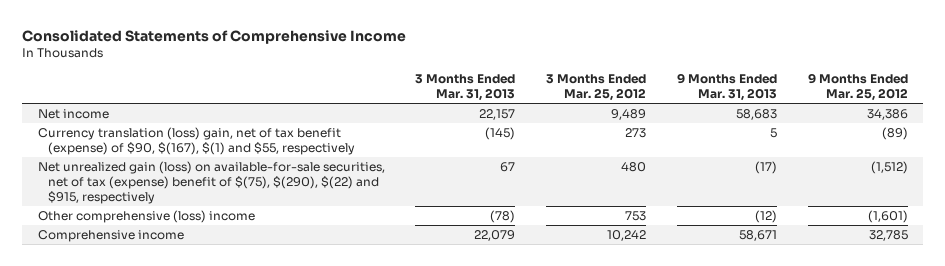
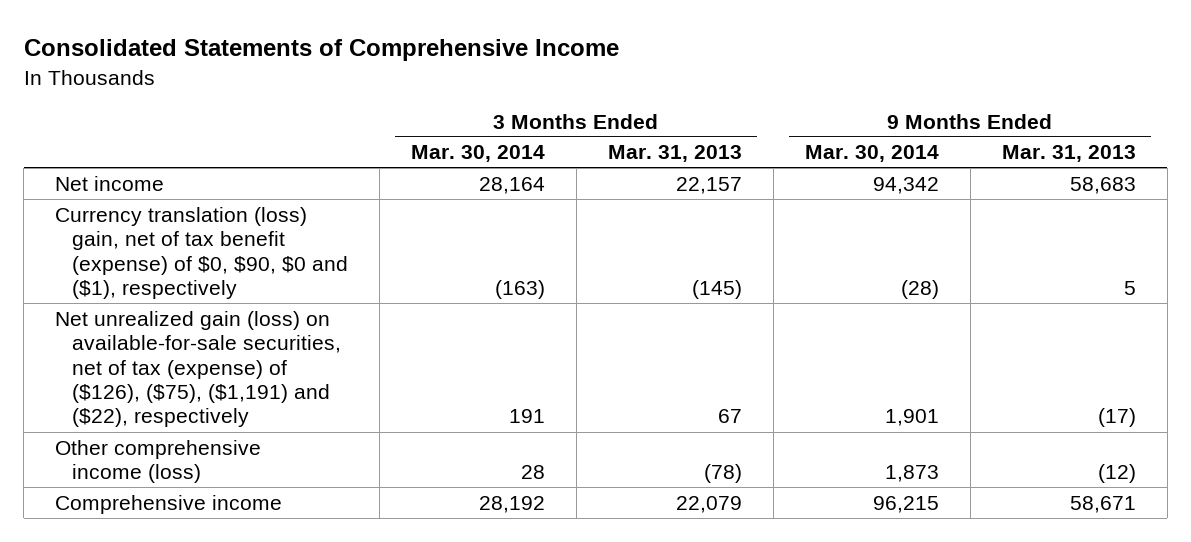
- | 3 Months Ended Mar. 31, 2013 | 3 Months Ended Mar. 25, 2012 | 9 Months Ended Mar. 31, 2013 | 9 Months Ended Mar. 25, 2012
+ | 3 Months Ended Mar. 30, 2014 | 3 Months Ended Mar. 31, 2013 | 9 Months Ended Mar. 30, 2014 | 9 Months Ended Mar. 31, 2013
- Currency translation (loss) gain, net of tax benefit (expense) of $90, $(167), $(1) and $55, respectively | (145) | 273 | 5 | (89)
- Net unrealized gain (loss) on available-for-sale securities, net of tax (expense) benefit of $(75), $(290), $(22) and $915, respectively | 67 | 480 | (17) | (1,512)
- Other comprehensive (loss) income | (78) | 753 | (12) | (1,601)
+ Currency translation (loss) gain, net of tax benefit (expense) of $0, $90, $0 and ($1), respectively | (163) | (145) | (28) | 5
+ Net unrealized gain (loss) on available-for-sale securities, net of tax (expense) of ($126), ($75), ($1,191) and ($22), respectively | 191 | 67 | 1,901 | (17)
+ Other comprehensive income (loss) | 28 | (78) | 1,873 | (12)

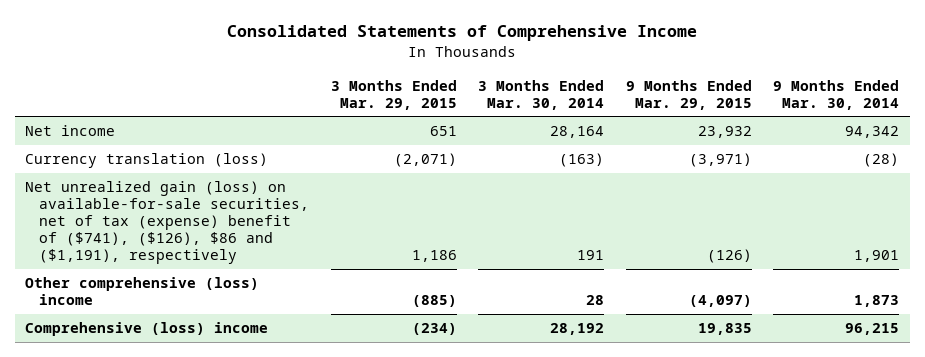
- | 3 Months Ended Mar. 30, 2014 | 3 Months Ended Mar. 31, 2013 | 9 Months Ended Mar. 30, 2014 | 9 Months Ended Mar. 31, 2013
+ | 3 Months Ended Mar. 29, 2015 | 3 Months Ended Mar. 30, 2014 | 9 Months Ended Mar. 29, 2015 | 9 Months Ended Mar. 30, 2014
- Currency translation (loss) gain, net of tax benefit (expense) of $0, $90, $0 and ($1), respectively | (163) | (145) | (28) | 5
- Net unrealized gain (loss) on available-for-sale securities, net of tax (expense) of ($126), ($75), ($1,191) and ($22), respectively | 191 | 67 | 1,901 | (17)
- Other comprehensive income (loss) | 28 | (78) | 1,873 | (12)
- Comprehensive income | 28,192 | 22,079 | 96,215 | 58,671
+ Currency translation (loss) | (2,071) | (163) | (3,971) | (28)
+ Net unrealized gain (loss) on available-for-sale securities, net of tax (expense) benefit of ($741), ($126), $86 and ($1,191), respectively | 1,186 | 191 | (126) | 1,901
+ Other comprehensive (loss) income | (885) | 28 | (4,097) | 1,873
+ Comprehensive (loss) income | (234) | 28,192 | 19,835 | 96,215

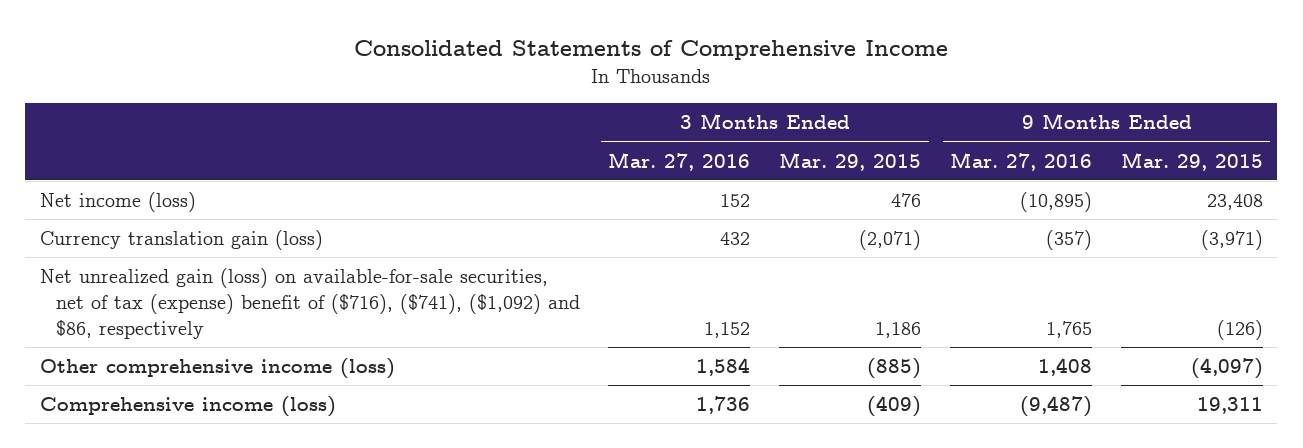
- | 3 Months Ended Mar. 29, 2015 | 3 Months Ended Mar. 30, 2014 | 9 Months Ended Mar. 29, 2015 | 9 Months Ended Mar. 30, 2014
+ | 3 Months Ended Mar. 27, 2016 | 3 Months Ended Mar. 29, 2015 | 9 Months Ended Mar. 27, 2016 | 9 Months Ended Mar. 29, 2015
- Net income | 651 | 28,164 | 23,932 | 94,342
- Currency translation (loss) | (2,071) | (163) | (3,971) | (28)
- Net unrealized gain (loss) on available-for-sale securities, net of tax (expense) benefit of ($741), ($126), $86 and ($1,191), respectively | 1,186 | 191 | (126) | 1,901
- Other comprehensive (loss) income | (885) | 28 | (4,097) | 1,873
- Comprehensive (loss) income | (234) | 28,192 | 19,835 | 96,215
+ Net income (loss) | 152 | 476 | (10,895) | 23,408
+ Currency translation gain (loss) | 432 | (2,071) | (357) | (3,971)
+ Net unrealized gain (loss) on available-for-sale securities, net of tax (expense) benefit of ($716), ($741), ($1,092) and $86, respectively | 1,152 | 1,186 | 1,765 | (126)
+ Other comprehensive income (loss) | 1,584 | (885) | 1,408 | (4,097)
+ Comprehensive income (loss) | 1,736 | (409) | (9,487) | 19,311

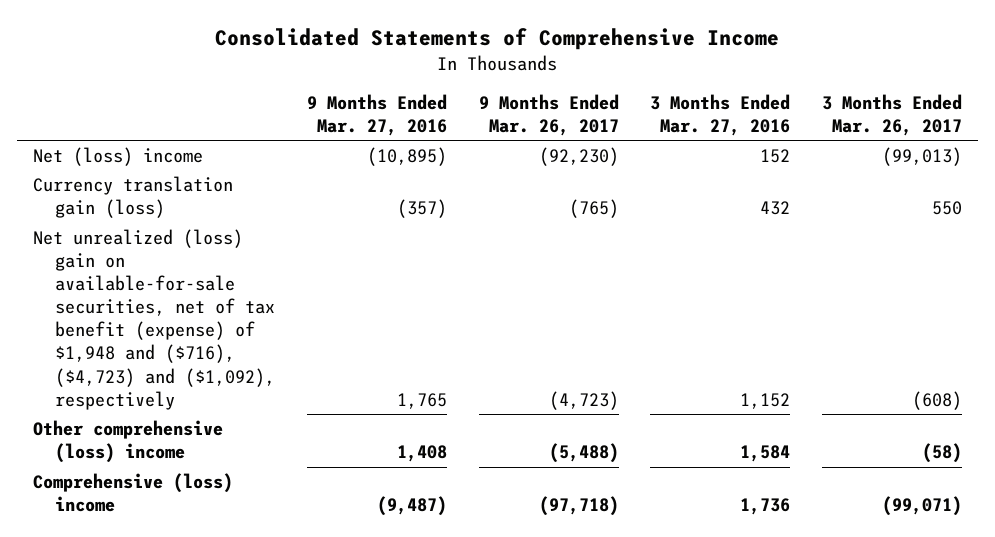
- | 3 Months Ended Mar. 27, 2016 | 3 Months Ended Mar. 29, 2015 | 9 Months Ended Mar. 27, 2016 | 9 Months Ended Mar. 29, 2015
+ | 9 Months Ended Mar. 27, 2016 | 9 Months Ended Mar. 26, 2017 | 3 Months Ended Mar. 27, 2016 | 3 Months Ended Mar. 26, 2017
- Net income (loss) | 152 | 476 | (10,895) | 23,408
+ Net (loss) income | (10,895) | (92,230) | 152 | (99,013)
- Net unrealized gain (loss) on available-for-sale securities, net of tax (expense) benefit of ($716), ($741), ($1,092) and $86, respectively | 1,152 | 1,186 | 1,765 | (126)
- Other comprehensive income (loss) | 1,584 | (885) | 1,408 | (4,097)
- Comprehensive income (loss) | 1,736 | (409) | (9,487) | 19,311
+ Net unrealized (loss) gain on available-for-sale securities, net of tax benefit (expense) of $1,948 and ($716), ($4,723) and ($1,092), respectively | 1,765 | (4,723) | 1,152 | (608)
+ Other comprehensive (loss) income | 1,408 | (5,488) | 1,584 | (58)
+ Comprehensive (loss) income | (9,487) | (97,718) | 1,736 | (99,071)

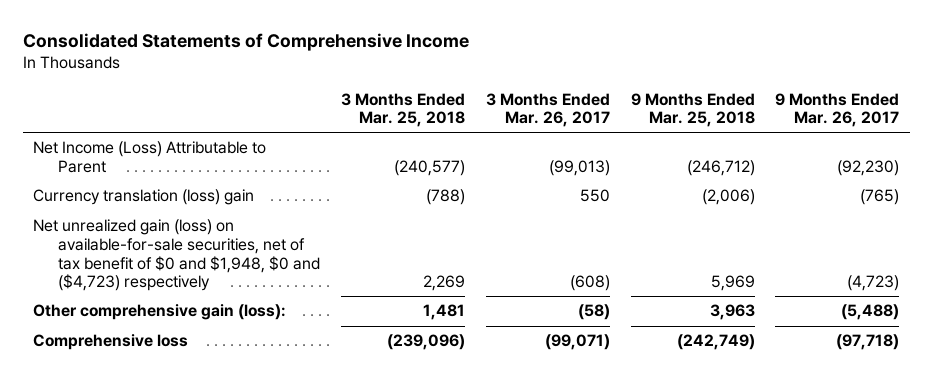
- | 9 Months Ended Mar. 27, 2016 | 9 Months Ended Mar. 26, 2017 | 3 Months Ended Mar. 27, 2016 | 3 Months Ended Mar. 26, 2017
+ | 3 Months Ended Mar. 25, 2018 | 3 Months Ended Mar. 26, 2017 | 9 Months Ended Mar. 25, 2018 | 9 Months Ended Mar. 26, 2017
- Net (loss) income | (10,895) | (92,230) | 152 | (99,013)
- Currency translation gain (loss) | (357) | (765) | 432 | 550
- Net unrealized (loss) gain on available-for-sale securities, net of tax benefit (expense) of $1,948 and ($716), ($4,723) and ($1,092), respectively | 1,765 | (4,723) | 1,152 | (608)
- Other comprehensive (loss) income | 1,408 | (5,488) | 1,584 | (58)
- Comprehensive (loss) income | (9,487) | (97,718) | 1,736 | (99,071)
+ Net Income (Loss) Attributable to Parent | (240,577) | (99,013) | (246,712) | (92,230)
+ Currency translation (loss) gain | (788) | 550 | (2,006) | (765)
+ Net unrealized gain (loss) on available-for-sale securities, net of tax benefit of $0 and $1,948, $0 and ($4,723) respectively | 2,269 | (608) | 5,969 | (4,723)
+ Other comprehensive gain (loss): | 1,481 | (58) | 3,963 | (5,488)
+ Comprehensive loss | (239,096) | (99,071) | (242,749) | (97,718)

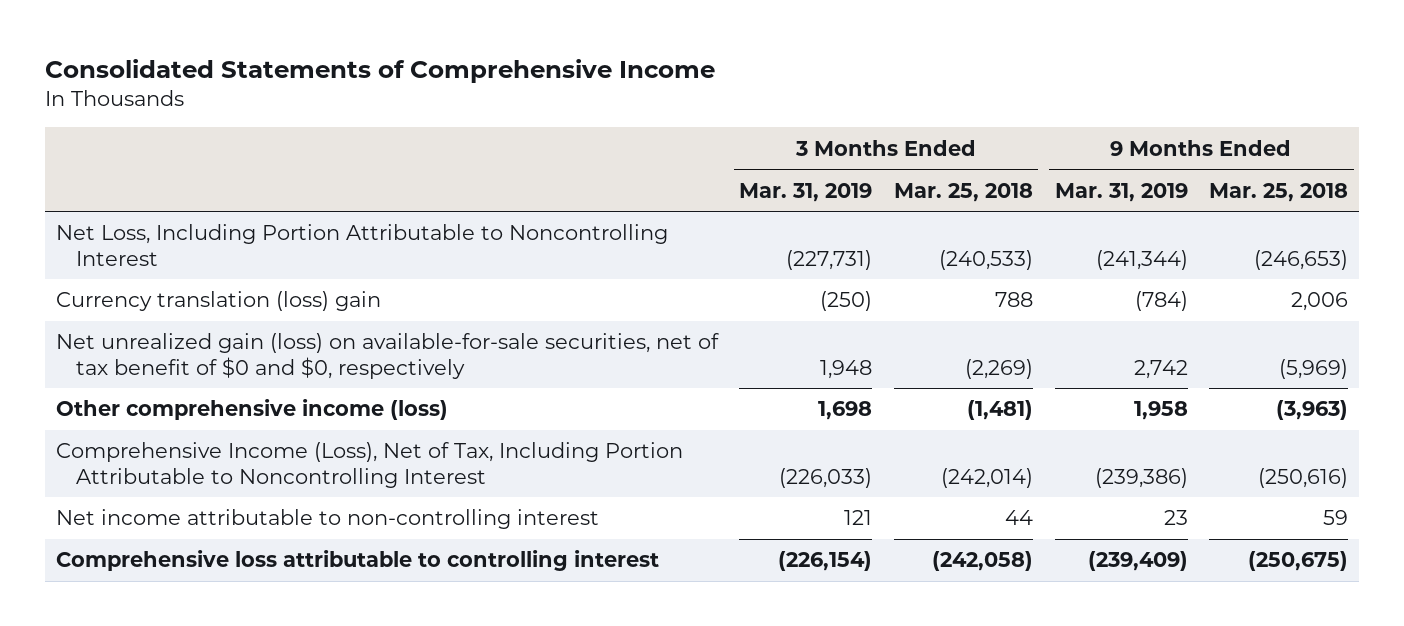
- | 3 Months Ended Mar. 25, 2018 | 3 Months Ended Mar. 26, 2017 | 9 Months Ended Mar. 25, 2018 | 9 Months Ended Mar. 26, 2017
+ | 3 Months Ended Mar. 31, 2019 | 3 Months Ended Mar. 25, 2018 | 9 Months Ended Mar. 31, 2019 | 9 Months Ended Mar. 25, 2018
- Net Income (Loss) Attributable to Parent | (240,577) | (99,013) | (246,712) | (92,230)
- Currency translation (loss) gain | (788) | 550 | (2,006) | (765)
- Net unrealized gain (loss) on available-for-sale securities, net of tax benefit of $0 and $1,948, $0 and ($4,723) respectively | 2,269 | (608) | 5,969 | (4,723)
- Other comprehensive gain (loss): | 1,481 | (58) | 3,963 | (5,488)
- Comprehensive loss | (239,096) | (99,071) | (242,749) | (97,718)
+ Net Loss, Including Portion Attributable to Noncontrolling Interest | (227,731) | (240,533) | (241,344) | (246,653)
+ Currency translation (loss) gain | (250) | 788 | (784) | 2,006
+ Net unrealized gain (loss) on available-for-sale securities, net of tax benefit of $0 and $0, respectively | 1,948 | (2,269) | 2,742 | (5,969)
+ Other comprehensive income (loss) | 1,698 | (1,481) | 1,958 | (3,963)
+ Comprehensive Income (Loss), Net of Tax, Including Portion Attributable to Noncontrolling Interest | (226,033) | (242,014) | (239,386) | (250,616)
+ Net income attributable to non-controlling interest | 121 | 44 | 23 | 59
+ Comprehensive loss attributable to controlling interest | (226,154) | (242,058) | (239,409) | (250,675)

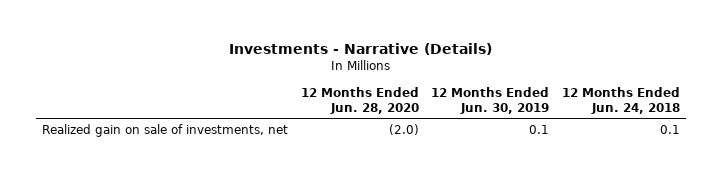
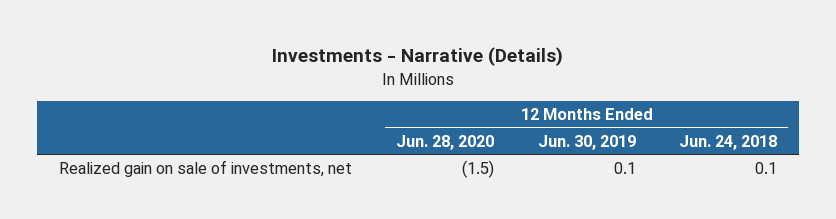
- Realized gain on sale of investments, net | (2.0) | 0.1 | 0.1
+ Realized gain on sale of investments, net | (1.5) | 0.1 | 0.1

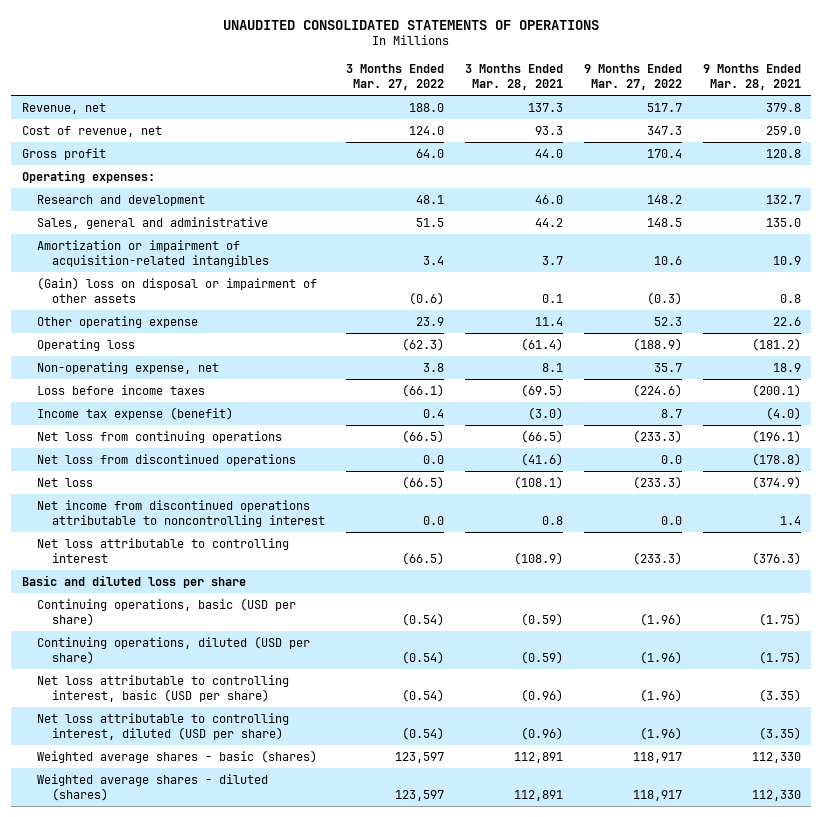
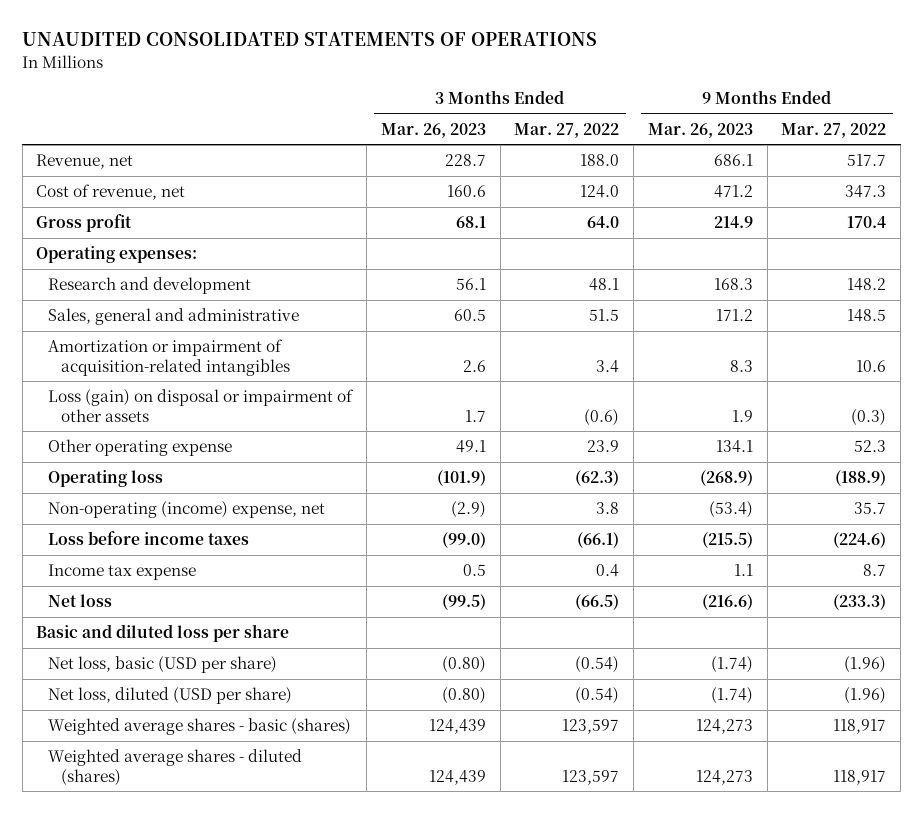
- | 3 Months Ended Mar. 27, 2022 | 3 Months Ended Mar. 28, 2021 | 9 Months Ended Mar. 27, 2022 | 9 Months Ended Mar. 28, 2021
+ | 3 Months Ended Mar. 26, 2023 | 3 Months Ended Mar. 27, 2022 | 9 Months Ended Mar. 26, 2023 | 9 Months Ended Mar. 27, 2022
- (Gain) loss on disposal or impairment of other assets | (0.6) | 0.1 | (0.3) | 0.8
+ Loss (gain) on disposal or impairment of other assets | 1.7 | (0.6) | 1.9 | (0.3)
- Non-operating expense, net | 3.8 | 8.1 | 35.7 | 18.9
+ Non-operating (income) expense, net | (2.9) | 3.8 | (53.4) | 35.7
- Income tax expense (benefit) | 0.4 | (3.0) | 8.7 | (4.0)
- Net loss from continuing operations | (66.5) | (66.5) | (233.3) | (196.1)
- Net loss from discontinued operations | 0.0 | (41.6) | 0.0 | (178.8)
+ Income tax expense | 0.5 | 0.4 | 1.1 | 8.7
- Net income from discontinued operations attributable to noncontrolling interest | 0.0 | 0.8 | 0.0 | 1.4
- Net loss attributable to controlling interest | (66.5) | (108.9) | (233.3) | (376.3)
- Continuing operations, basic (USD per share) | (0.54) | (0.59) | (1.96) | (1.75)
- Continuing operations, diluted (USD per share) | (0.54) | (0.59) | (1.96) | (1.75)
- Net loss attributable to controlling interest, basic (USD per share) | (0.54) | (0.96) | (1.96) | (3.35)
- Net loss attributable to controlling interest, diluted (USD per share) | (0.54) | (0.96) | (1.96) | (3.35)
+ Net loss, basic (USD per share) | (0.80) | (0.54) | (1.74) | (1.96)
+ Net loss, diluted (USD per share) | (0.80) | (0.54) | (1.74) | (1.96)

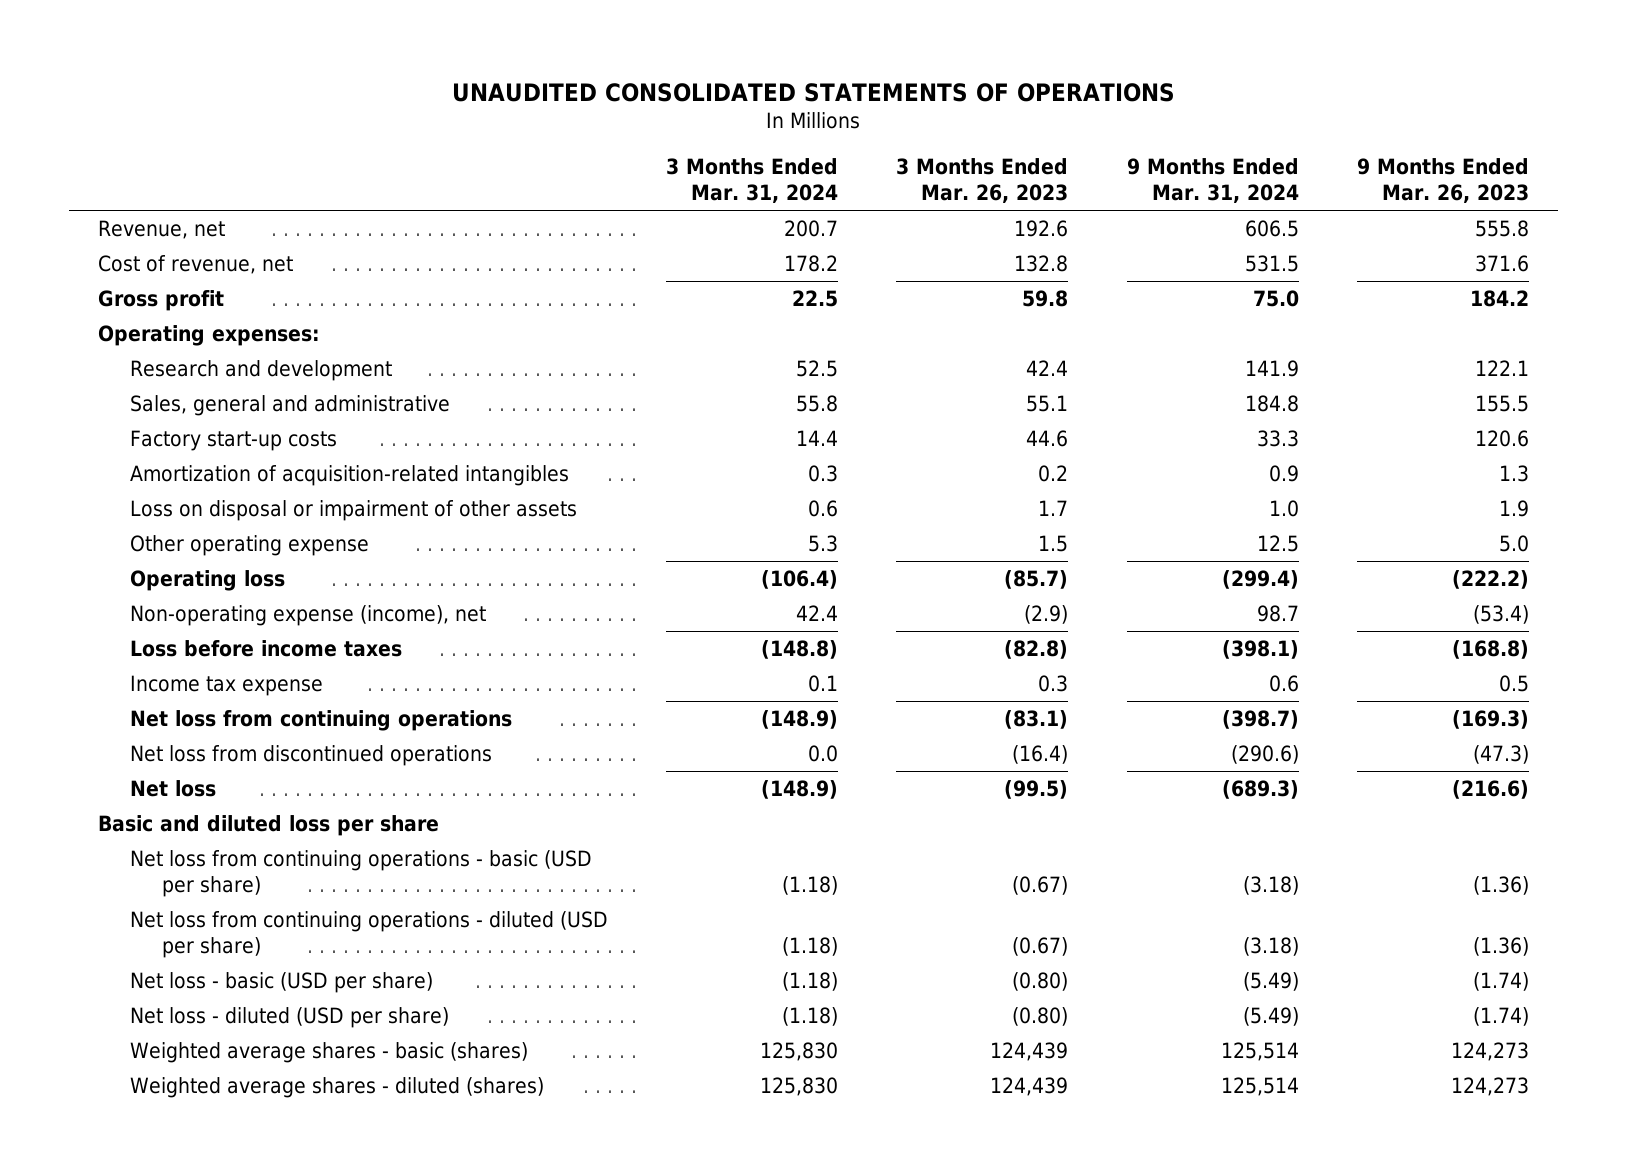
- | 3 Months Ended Mar. 26, 2023 | 3 Months Ended Mar. 27, 2022 | 9 Months Ended Mar. 26, 2023 | 9 Months Ended Mar. 27, 2022
+ | 3 Months Ended Mar. 31, 2024 | 3 Months Ended Mar. 26, 2023 | 9 Months Ended Mar. 31, 2024 | 9 Months Ended Mar. 26, 2023
- Revenue, net | 228.7 | 188.0 | 686.1 | 517.7
- Cost of revenue, net | 160.6 | 124.0 | 471.2 | 347.3
- Gross profit | 68.1 | 64.0 | 214.9 | 170.4
+ Revenue, net | 200.7 | 192.6 | 606.5 | 555.8
+ Cost of revenue, net | 178.2 | 132.8 | 531.5 | 371.6
+ Gross profit | 22.5 | 59.8 | 75.0 | 184.2
- Research and development | 56.1 | 48.1 | 168.3 | 148.2
- Sales, general and administrative | 60.5 | 51.5 | 171.2 | 148.5
- Amortization or impairment of acquisition-related intangibles | 2.6 | 3.4 | 8.3 | 10.6
- Loss (gain) on disposal or impairment of other assets | 1.7 | (0.6) | 1.9 | (0.3)
- Other operating expense | 49.1 | 23.9 | 134.1 | 52.3
- Operating loss | (101.9) | (62.3) | (268.9) | (188.9)
- Non-operating (income) expense, net | (2.9) | 3.8 | (53.4) | 35.7
- Loss before income taxes | (99.0) | (66.1) | (215.5) | (224.6)
- Income tax expense | 0.5 | 0.4 | 1.1 | 8.7
+ Research and development | 52.5 | 42.4 | 141.9 | 122.1
+ Sales, general and administrative | 55.8 | 55.1 | 184.8 | 155.5
+ Factory start-up costs | 14.4 | 44.6 | 33.3 | 120.6
+ Amortization of acquisition-related intangibles | 0.3 | 0.2 | 0.9 | 1.3
+ Loss on disposal or impairment of other assets | 0.6 | 1.7 | 1.0 | 1.9
+ Other operating expense | 5.3 | 1.5 | 12.5 | 5.0
+ Operating loss | (106.4) | (85.7) | (299.4) | (222.2)
+ Non-operating expense (income), net | 42.4 | (2.9) | 98.7 | (53.4)
+ Loss before income taxes | (148.8) | (82.8) | (398.1) | (168.8)
+ Income tax expense | 0.1 | 0.3 | 0.6 | 0.5
+ Net loss from continuing operations | (148.9) | (83.1) | (398.7) | (169.3)
+ Net loss from discontinued operations | 0.0 | (16.4) | (290.6) | (47.3)
- Net loss, basic (USD per share) | (0.80) | (0.54) | (1.74) | (1.96)
- Net loss, diluted (USD per share) | (0.80) | (0.54) | (1.74) | (1.96)
+ Net loss from continuing operations - basic (USD per share) | (1.18) | (0.67) | (3.18) | (1.36)
+ Net loss from continuing operations - diluted (USD per share) | (1.18) | (0.67) | (3.18) | (1.36)
+ Net loss - basic (USD per share) | (1.18) | (0.80) | (5.49) | (1.74)
+ Net loss - diluted (USD per share) | (1.18) | (0.80) | (5.49) | (1.74)

